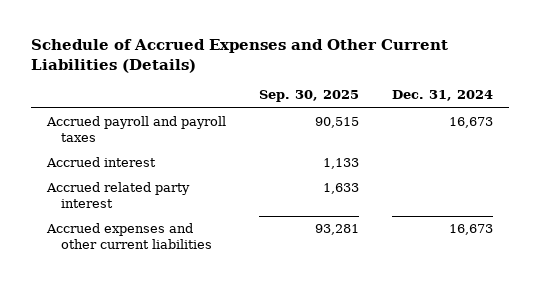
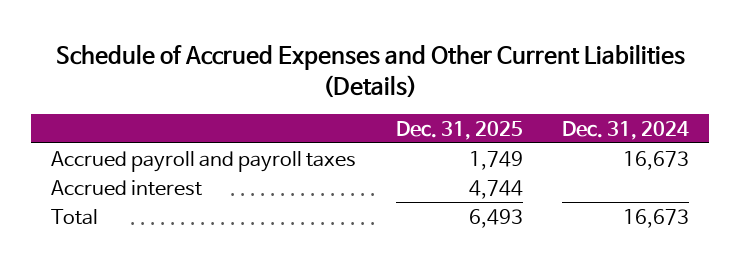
- | Sep. 30, 2025 | Dec. 31, 2024
+ | Dec. 31, 2025 | Dec. 31, 2024
- Accrued related party interest | 1,633 |
- Accrued expenses and other current liabilities | 93,281 | 16,673
+ Total | 6,493 | 16,673

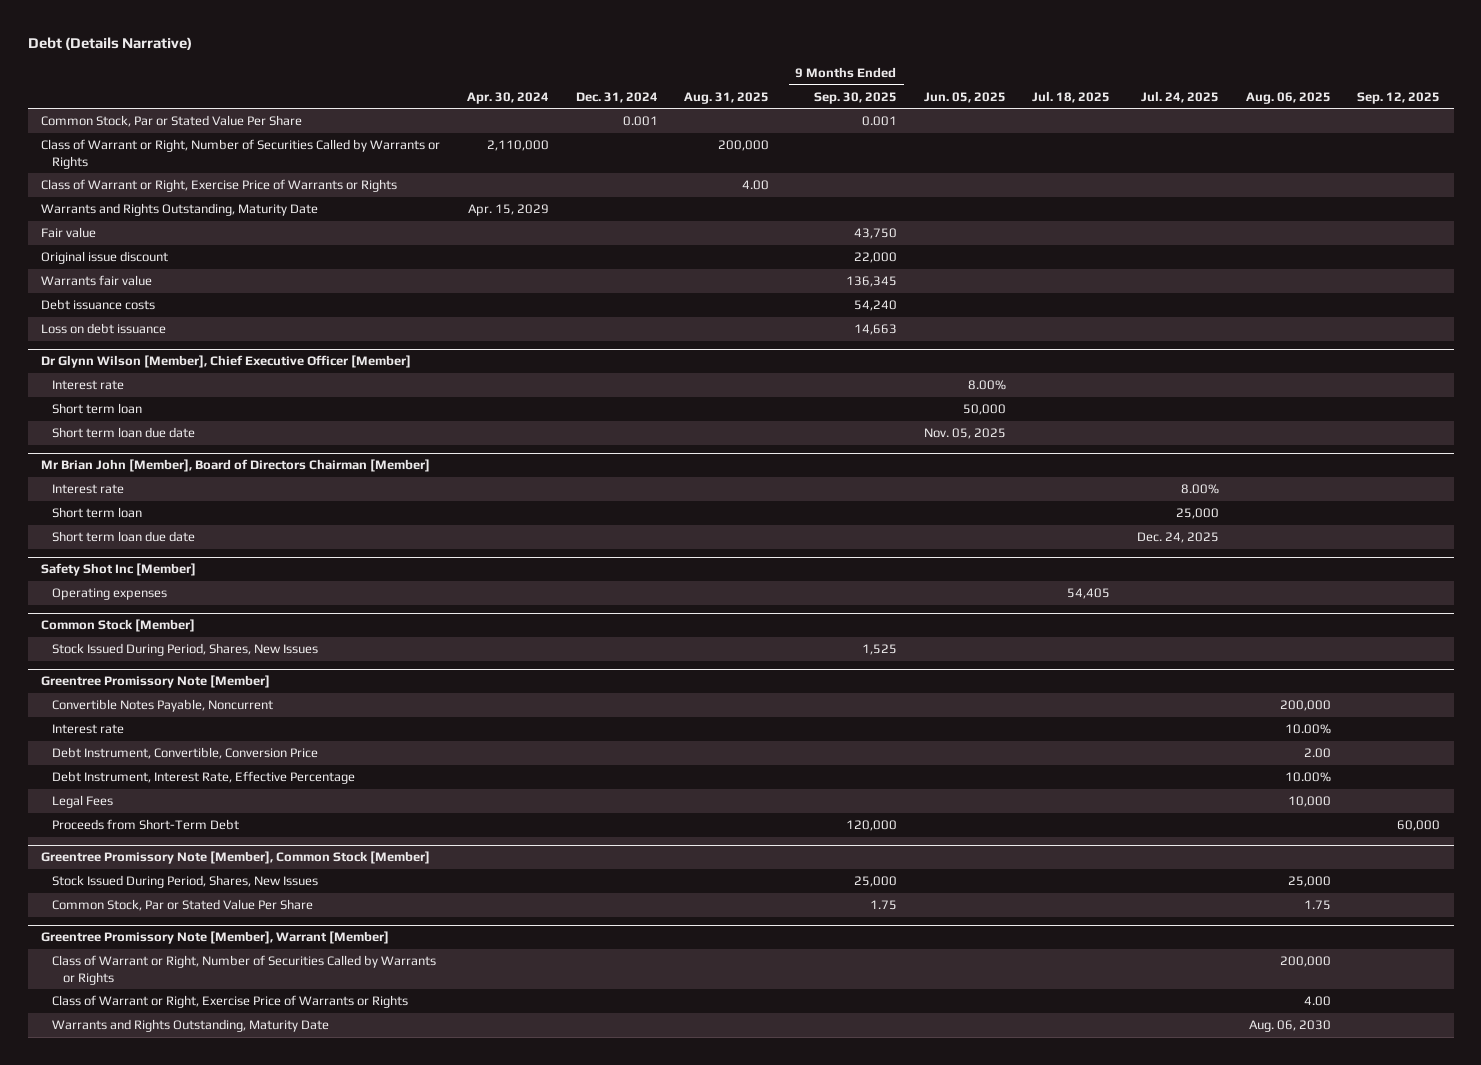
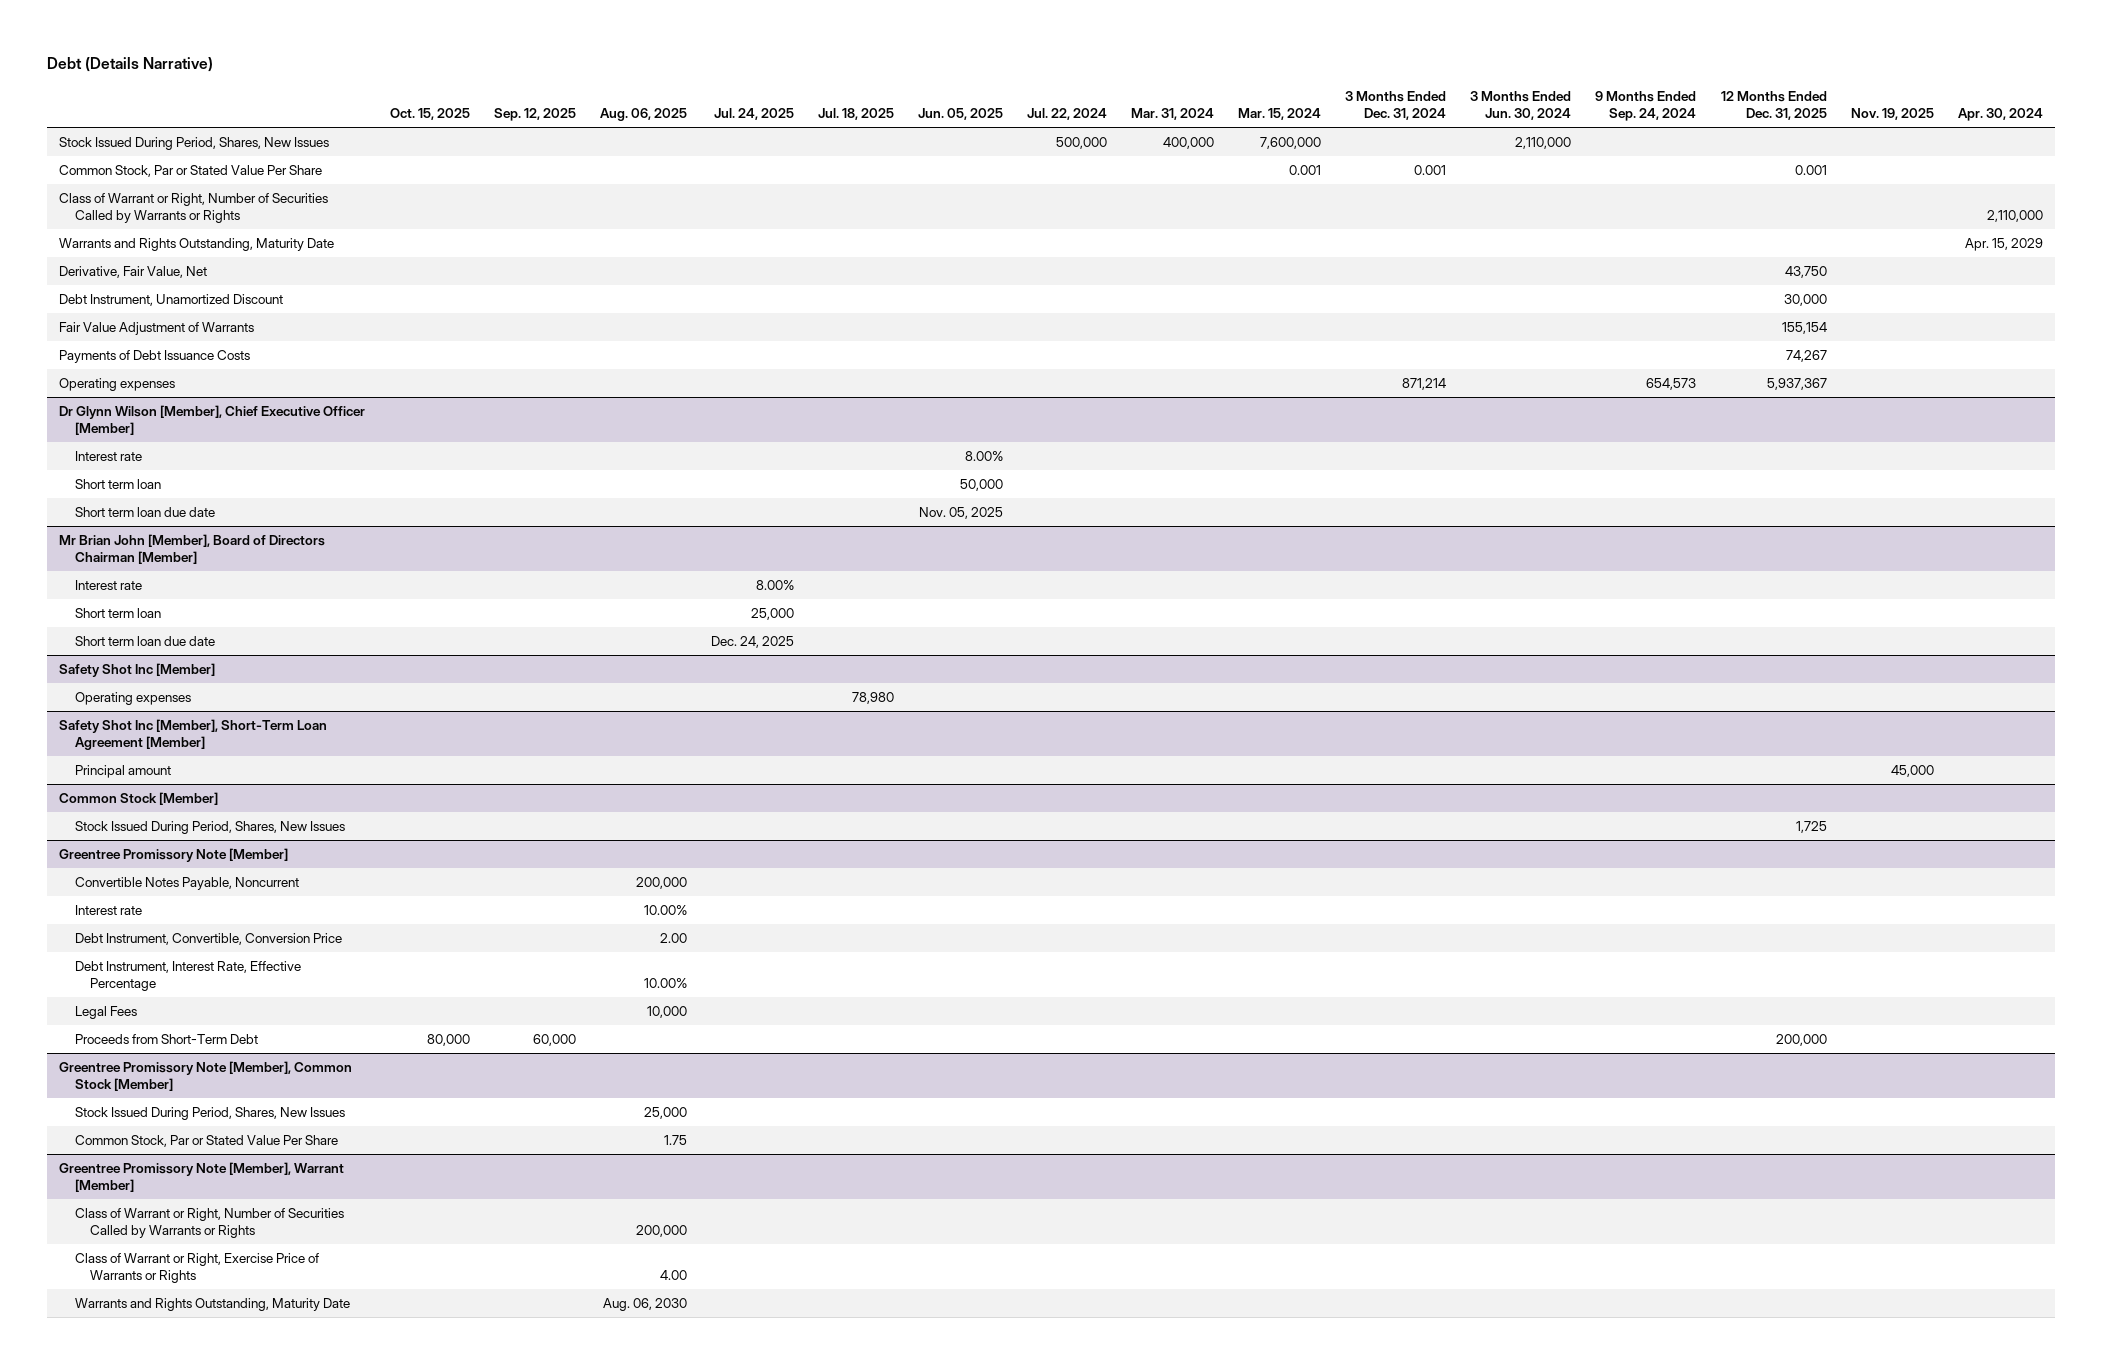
- | Apr. 30, 2024 | Dec. 31, 2024 | Aug. 31, 2025 | 9 Months Ended Sep. 30, 2025 | Jun. 05, 2025 | Jul. 18, 2025 | Jul. 24, 2025 | Aug. 06, 2025 | Sep. 12, 2025
+ | Oct. 15, 2025 | Sep. 12, 2025 | Aug. 06, 2025 | Jul. 24, 2025 | Jul. 18, 2025 | Jun. 05, 2025 | Jul. 22, 2024 | Mar. 31, 2024 | Mar. 15, 2024 | 3 Months Ended Dec. 31, 2024 | 3 Months Ended Jun. 30, 2024 | 9 Months Ended Sep. 24, 2024 | 12 Months Ended Dec. 31, 2025 | Nov. 19, 2025 | Apr. 30, 2024
+ Stock Issued During Period, Shares, New Issues | | | | | | | 500,000 | 400,000 | 7,600,000 | | 2,110,000 | | | |
- Class of Warrant or Right, Exercise Price of Warrants or Rights | | | 4.00 | | | | | |
- Fair value | | | | 43,750 | | | | |
- Original issue discount | | | | 22,000 | | | | |
- Warrants fair value | | | | 136,345 | | | | |
- Debt issuance costs | | | | 54,240 | | | | |
- Loss on debt issuance | | | | 14,663 | | | | |
+ Derivative, Fair Value, Net | | | | | | | | | | | | | 43,750 | |
+ Debt Instrument, Unamortized Discount | | | | | | | | | | | | | 30,000 | |
+ Fair Value Adjustment of Warrants | | | | | | | | | | | | | 155,154 | |
+ Payments of Debt Issuance Costs | | | | | | | | | | | | | 74,267 | |
+ Operating expenses | | | | | | | | | | 871,214 | | 654,573 | 5,937,367 | |
@ Safety Shot Inc [Member]
- Operating expenses | | | | | | 54,405 | | |
+ Operating expenses | | | | | 78,980 | | | | | | | | | |
+ Safety Shot Inc [Member], Short-Term Loan Agreement [Member]
+ Principal amount | | | | | | | | | | | | | | 45,000 |

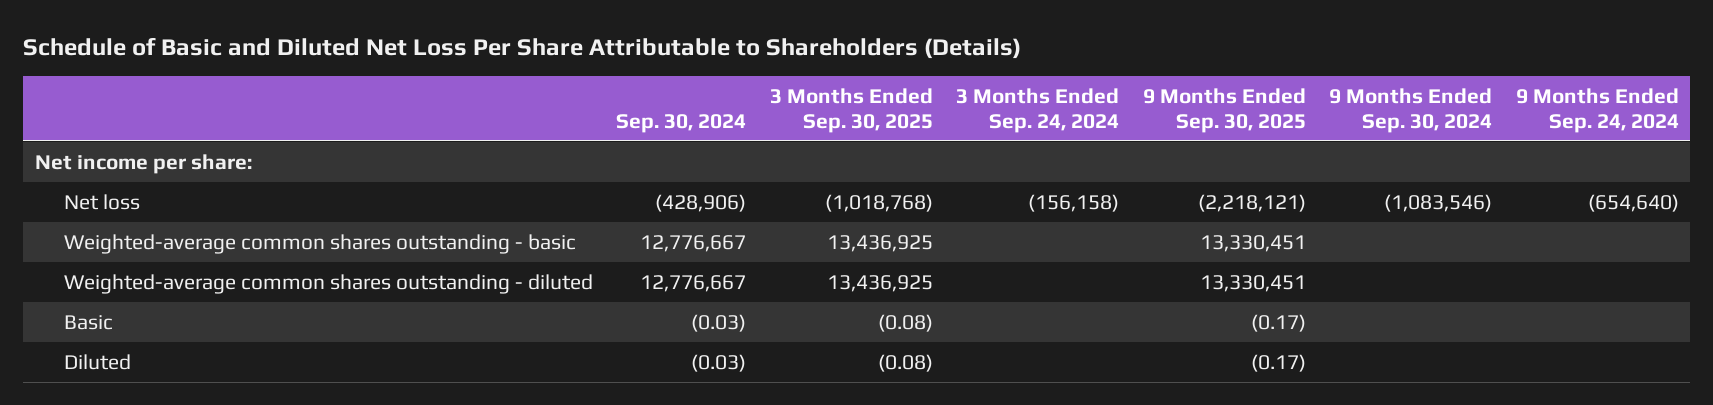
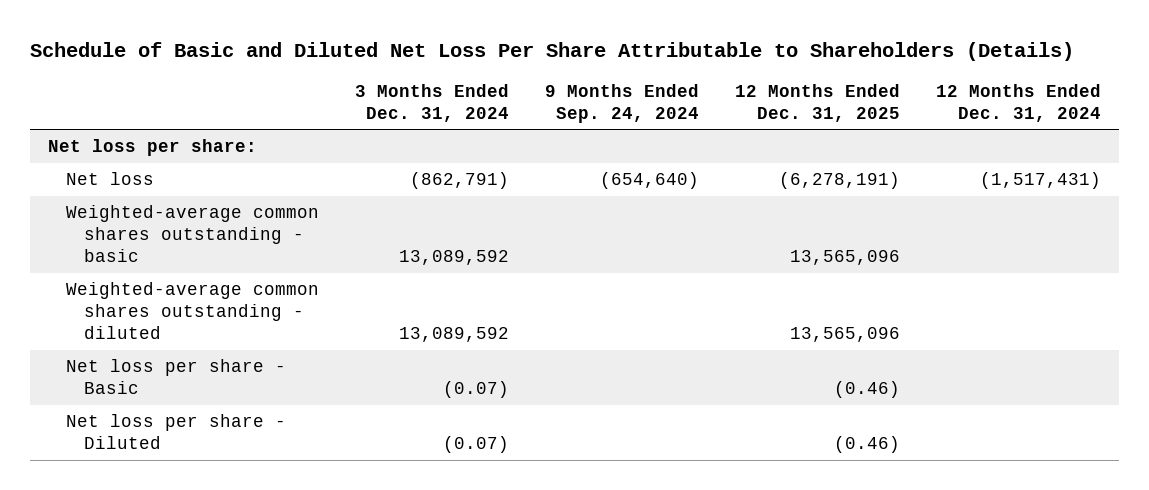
- | Sep. 30, 2024 | 3 Months Ended Sep. 30, 2025 | 3 Months Ended Sep. 24, 2024 | 9 Months Ended Sep. 30, 2025 | 9 Months Ended Sep. 30, 2024 | 9 Months Ended Sep. 24, 2024
+ | 3 Months Ended Dec. 31, 2024 | 9 Months Ended Sep. 24, 2024 | 12 Months Ended Dec. 31, 2025 | 12 Months Ended Dec. 31, 2024
- Net income per share:
+ Net loss per share:
- Basic | (0.03) | (0.08) | | (0.17) | |
- Diluted | (0.03) | (0.08) | | (0.17) | |
+ Net loss per share - Basic | (0.07) | | (0.46) |
+ Net loss per share - Diluted | (0.07) | | (0.46) |

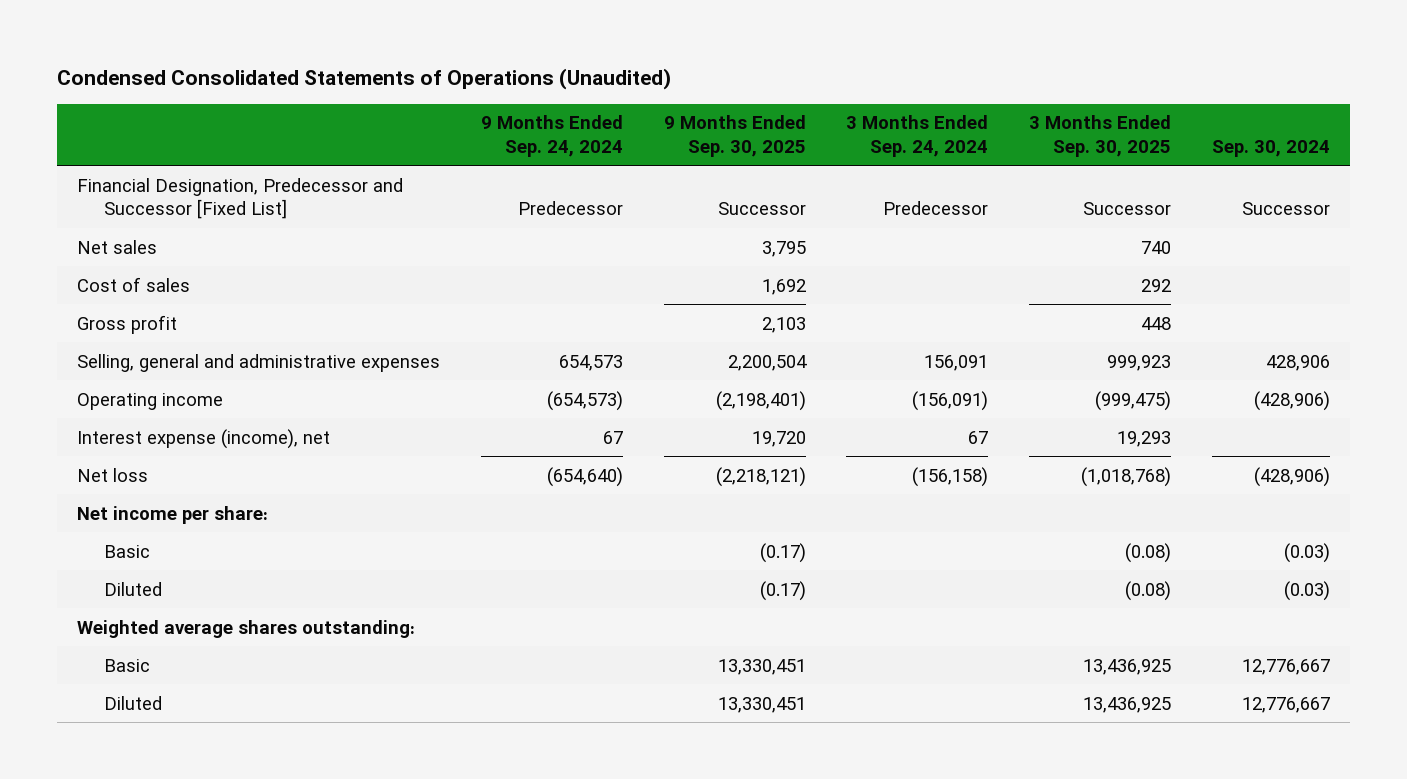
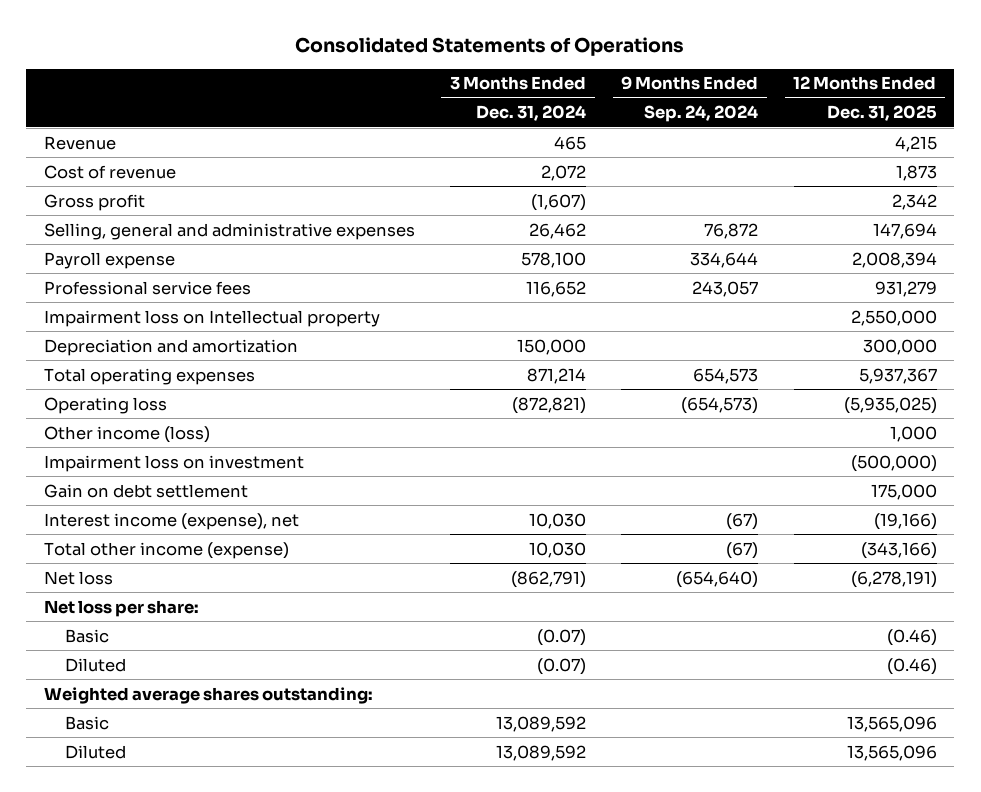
- Condensed Consolidated Statements of Operations (Unaudited)
+ Consolidated Statements of Operations
- | 9 Months Ended Sep. 24, 2024 | 9 Months Ended Sep. 30, 2025 | 3 Months Ended Sep. 24, 2024 | 3 Months Ended Sep. 30, 2025 | Sep. 30, 2024
+ | 3 Months Ended Dec. 31, 2024 | 9 Months Ended Sep. 24, 2024 | 12 Months Ended Dec. 31, 2025
- Financial Designation, Predecessor and Successor [Fixed List] | Predecessor | Successor | Predecessor | Successor | Successor
- Net sales | | 3,795 | | 740 |
- Cost of sales | | 1,692 | | 292 |
+ Revenue | 465 | | 4,215
+ Cost of revenue | 2,072 | | 1,873
- Selling, general and administrative expenses | 654,573 | 2,200,504 | 156,091 | 999,923 | 428,906
- Operating income | (654,573) | (2,198,401) | (156,091) | (999,475) | (428,906)
- Interest expense (income), net | 67 | 19,720 | 67 | 19,293 |
+ Selling, general and administrative expenses | 26,462 | 76,872 | 147,694
+ Payroll expense | 578,100 | 334,644 | 2,008,394
+ Professional service fees | 116,652 | 243,057 | 931,279
+ Impairment loss on Intellectual property | | | 2,550,000
+ Depreciation and amortization | 150,000 | | 300,000
+ Total operating expenses | 871,214 | 654,573 | 5,937,367
+ Operating loss | (872,821) | (654,573) | (5,935,025)
+ Other income (loss) | | | 1,000
+ Impairment loss on investment | | | (500,000)
+ Gain on debt settlement | | | 175,000
+ Interest income (expense), net | 10,030 | (67) | (19,166)
+ Total other income (expense) | 10,030 | (67) | (343,166)
- Net income per share:
+ Net loss per share:

